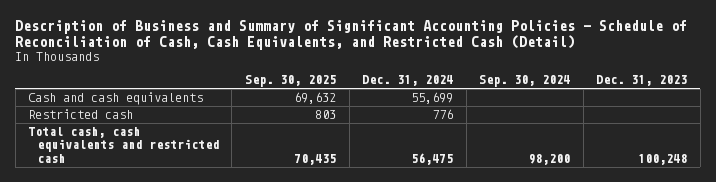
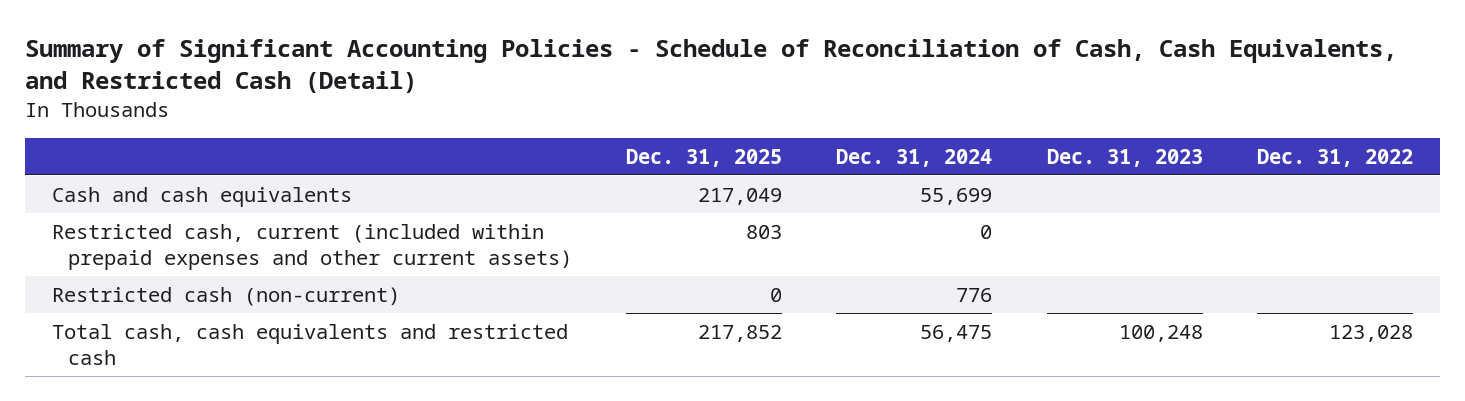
- Description of Business and Summary of Significant Accounting Policies - Schedule of Reconciliation of Cash, Cash Equivalents, and Restricted Cash (Detail)
+ Summary of Significant Accounting Policies - Schedule of Reconciliation of Cash, Cash Equivalents, and Restricted Cash (Detail)
- | Sep. 30, 2025 | Dec. 31, 2024 | Sep. 30, 2024 | Dec. 31, 2023
+ | Dec. 31, 2025 | Dec. 31, 2024 | Dec. 31, 2023 | Dec. 31, 2022
- Restricted cash | 803 | 776 | |
+ Restricted cash, current (included within prepaid expenses and other current assets) | 803 | 0 | |
+ Restricted cash (non-current) | 0 | 776 | |

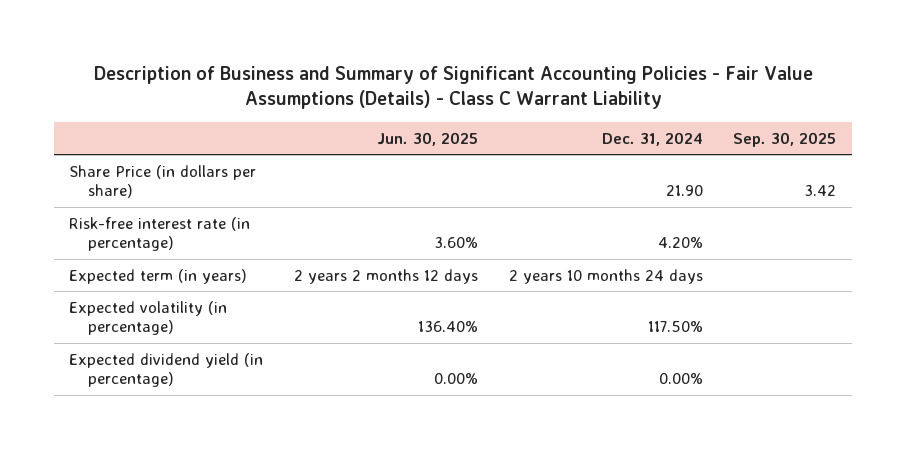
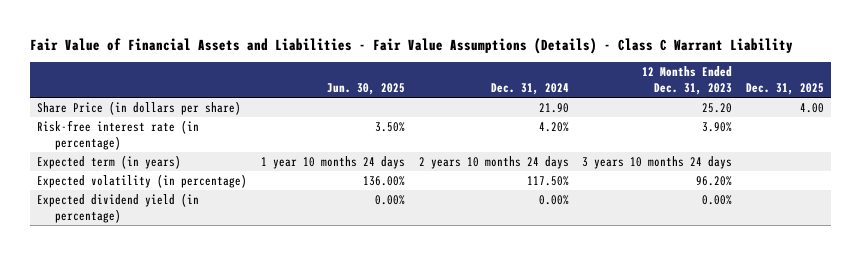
- Description of Business and Summary of Significant Accounting Policies - Fair Value Assumptions (Details) - Class C Warrant Liability
+ Fair Value of Financial Assets and Liabilities - Fair Value Assumptions (Details) - Class C Warrant Liability
- | Jun. 30, 2025 | Dec. 31, 2024 | Sep. 30, 2025
+ | Jun. 30, 2025 | Dec. 31, 2024 | 12 Months Ended Dec. 31, 2023 | Dec. 31, 2025
- Risk-free interest rate (in percentage) | 3.60% | 4.20% |
- Expected term (in years) | 2 years 2 months 12 days | 2 years 10 months 24 days |
- Expected volatility (in percentage) | 136.40% | 117.50% |
+ Risk-free interest rate (in percentage) | 3.50% | 4.20% | 3.90% |
+ Expected term (in years) | 1 year 10 months 24 days | 2 years 10 months 24 days | 3 years 10 months 24 days |
+ Expected volatility (in percentage) | 136.00% | 117.50% | 96.20% |

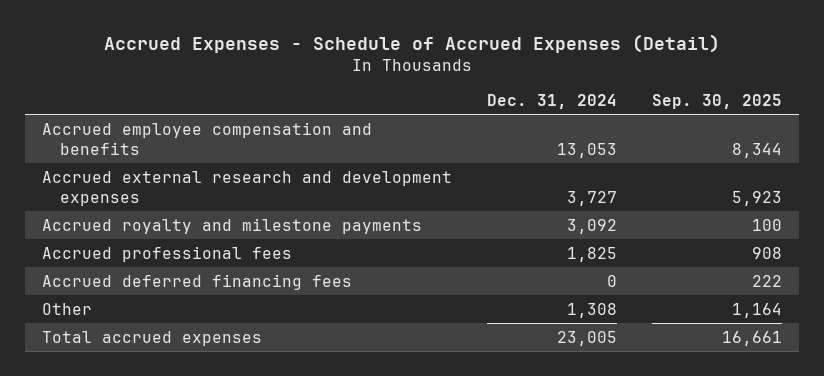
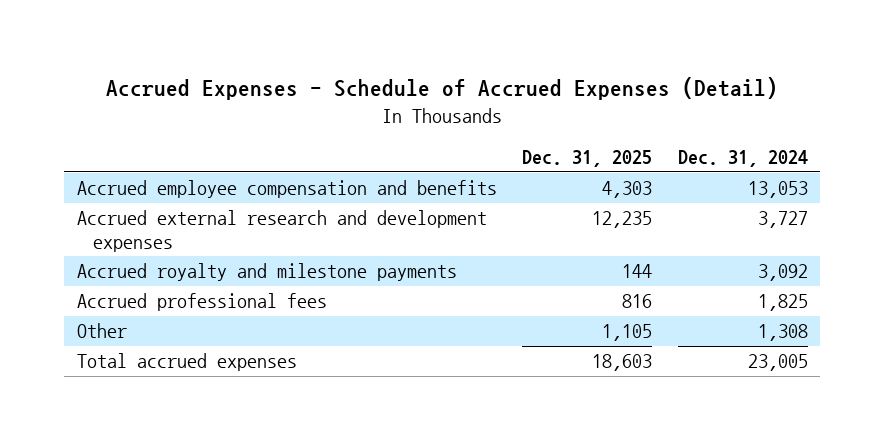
- | Dec. 31, 2024 | Sep. 30, 2025
+ | Dec. 31, 2025 | Dec. 31, 2024
- Accrued deferred financing fees | 0 | 222

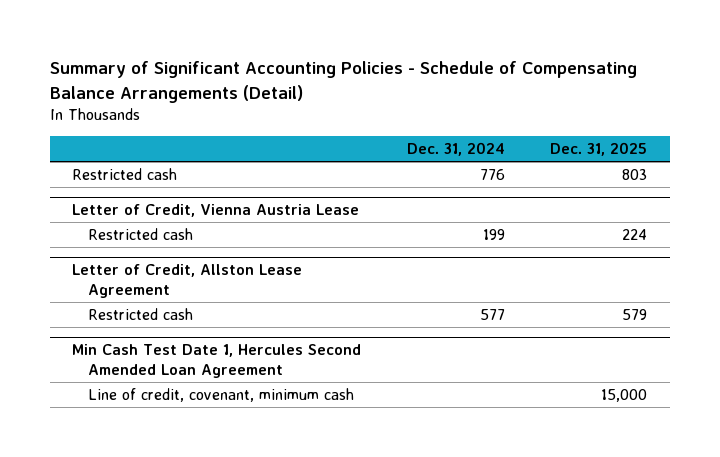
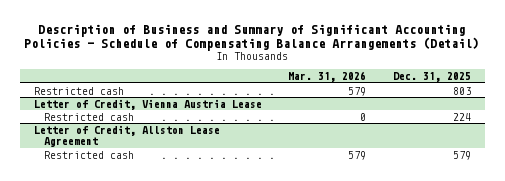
- Summary of Significant Accounting Policies - Schedule of Compensating Balance Arrangements (Detail)
+ Description of Business and Summary of Significant Accounting Policies - Schedule of Compensating Balance Arrangements (Detail)
- | Dec. 31, 2024 | Dec. 31, 2025
+ | Mar. 31, 2026 | Dec. 31, 2025
- Min Cash Test Date 1, Hercules Second Amended Loan Agreement
- Line of credit, covenant, minimum cash | | 15,000

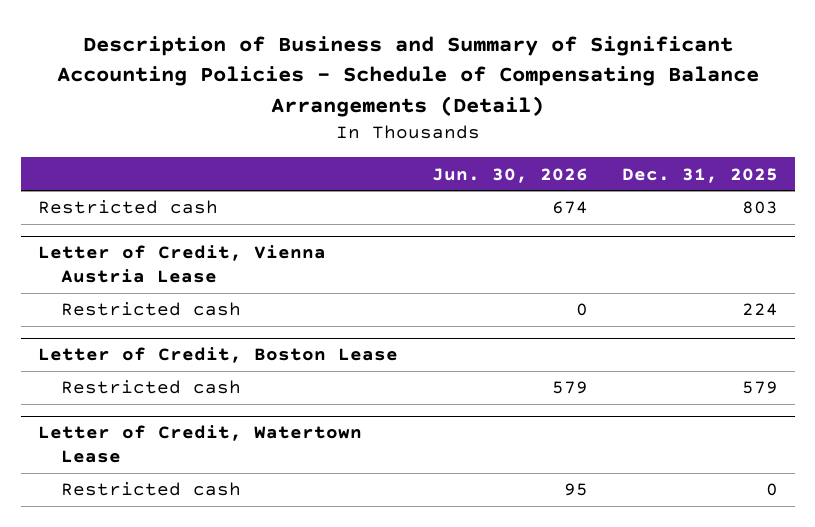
- | Mar. 31, 2026 | Dec. 31, 2025
+ | Jun. 30, 2026 | Dec. 31, 2025
- Letter of Credit, Allston Lease Agreement
+ Letter of Credit, Boston Lease
+ Letter of Credit, Watertown Lease
+ Restricted cash | 95 | 0

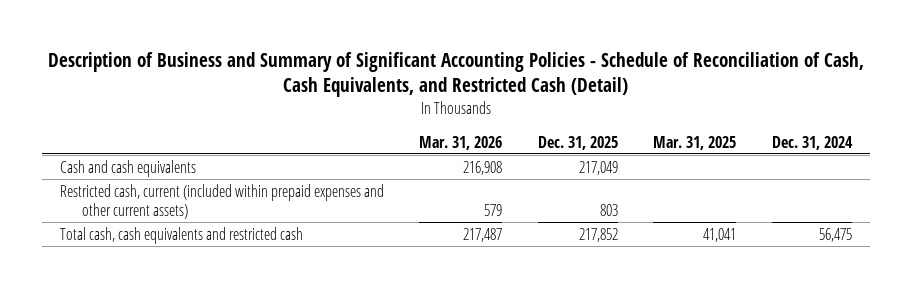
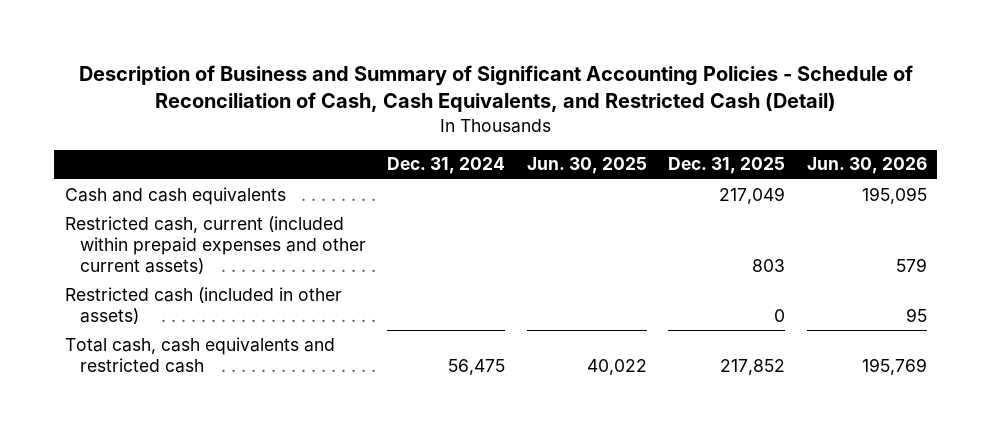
- | Mar. 31, 2026 | Dec. 31, 2025 | Mar. 31, 2025 | Dec. 31, 2024
+ | Dec. 31, 2024 | Jun. 30, 2025 | Dec. 31, 2025 | Jun. 30, 2026
+ Restricted cash (included in other assets) | | | 0 | 95

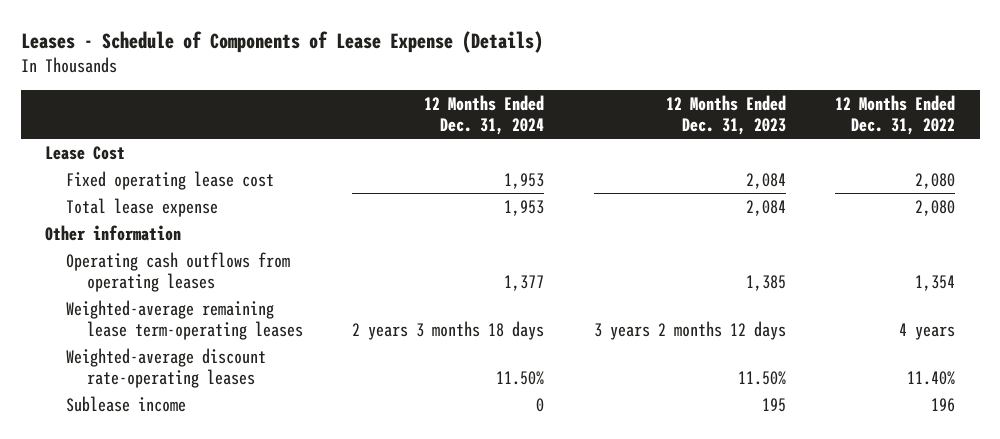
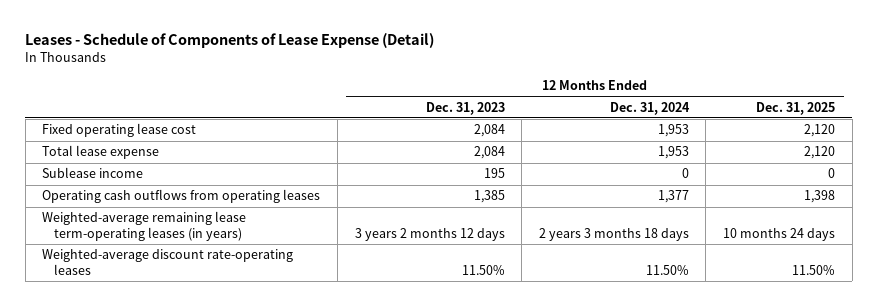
- Leases - Schedule of Components of Lease Expense (Details)
+ Leases - Schedule of Components of Lease Expense (Detail)
- | 12 Months Ended Dec. 31, 2024 | 12 Months Ended Dec. 31, 2023 | 12 Months Ended Dec. 31, 2022
+ | 12 Months Ended Dec. 31, 2023 | 12 Months Ended Dec. 31, 2024 | 12 Months Ended Dec. 31, 2025
- Lease Cost
- Other information
moved up: Sublease income | 195 | 0 | 0
- Weighted-average remaining lease term-operating leases | 2 years 3 months 18 days | 3 years 2 months 12 days | 4 years
+ Weighted-average remaining lease term-operating leases (in years) | 3 years 2 months 12 days | 2 years 3 months 18 days | 10 months 24 days

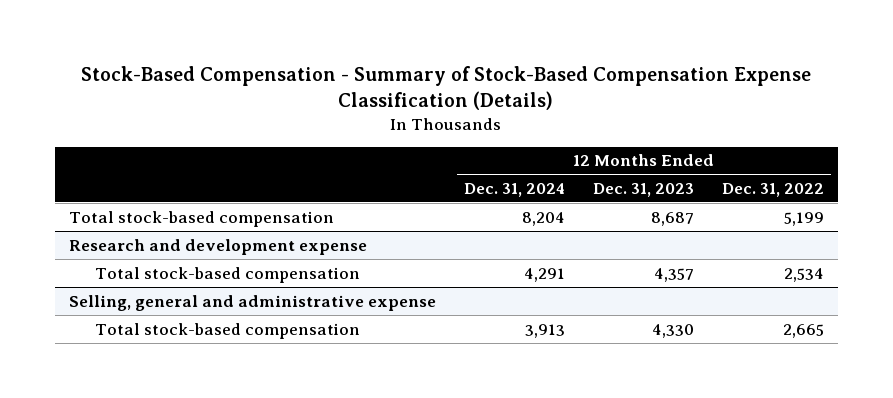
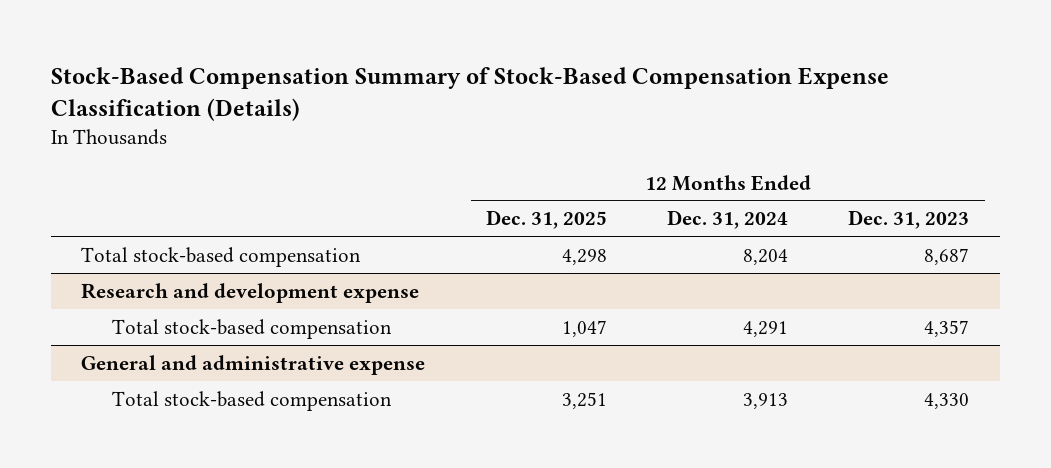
- Stock-Based Compensation - Summary of Stock-Based Compensation Expense Classification (Details)
+ Stock-Based Compensation Summary of Stock-Based Compensation Expense Classification (Details)
- | 12 Months Ended Dec. 31, 2024 | 12 Months Ended Dec. 31, 2023 | 12 Months Ended Dec. 31, 2022
+ | 12 Months Ended Dec. 31, 2025 | 12 Months Ended Dec. 31, 2024 | 12 Months Ended Dec. 31, 2023
- Selling, general and administrative expense
+ General and administrative expense

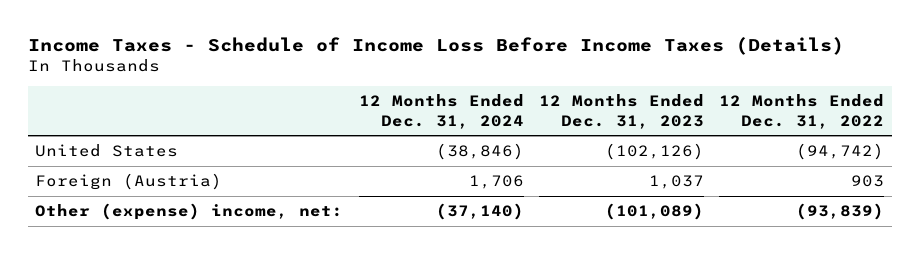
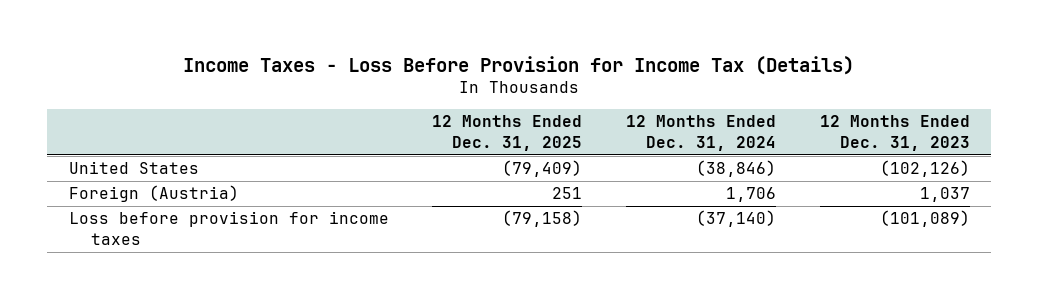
- Income Taxes - Schedule of Income Loss Before Income Taxes (Details)
+ Income Taxes - Loss Before Provision for Income Tax (Details)
- | 12 Months Ended Dec. 31, 2024 | 12 Months Ended Dec. 31, 2023 | 12 Months Ended Dec. 31, 2022
+ | 12 Months Ended Dec. 31, 2025 | 12 Months Ended Dec. 31, 2024 | 12 Months Ended Dec. 31, 2023
- Other (expense) income, net: | (37,140) | (101,089) | (93,839)
+ Loss before provision for income taxes | (79,158) | (37,140) | (101,089)

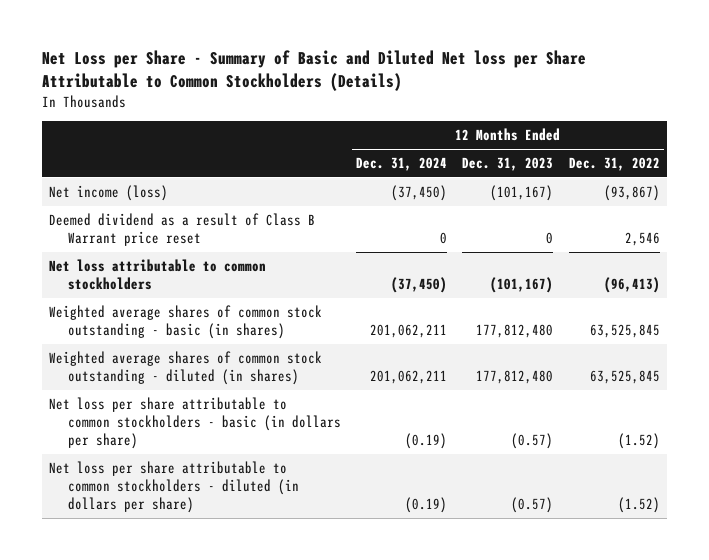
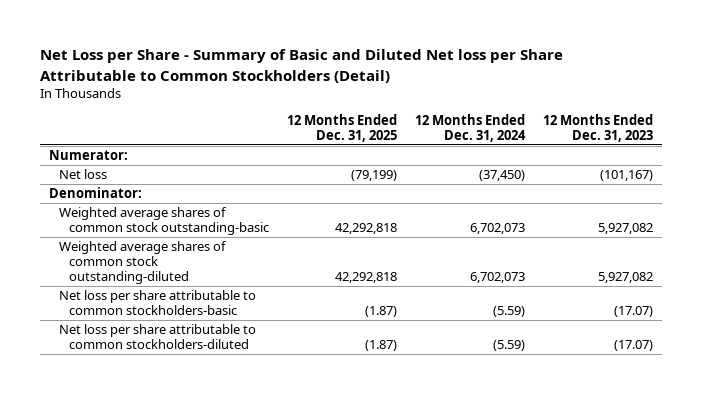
- Net Loss per Share - Summary of Basic and Diluted Net loss per Share Attributable to Common Stockholders (Details)
+ Net Loss per Share - Summary of Basic and Diluted Net loss per Share Attributable to Common Stockholders (Detail)
- | 12 Months Ended Dec. 31, 2024 | 12 Months Ended Dec. 31, 2023 | 12 Months Ended Dec. 31, 2022
+ | 12 Months Ended Dec. 31, 2025 | 12 Months Ended Dec. 31, 2024 | 12 Months Ended Dec. 31, 2023
- Net income (loss) | (37,450) | (101,167) | (93,867)
- Deemed dividend as a result of Class B Warrant price reset | 0 | 0 | 2,546
- Net loss attributable to common stockholders | (37,450) | (101,167) | (96,413)
- Weighted average shares of common stock outstanding - basic (in shares) | 201,062,211 | 177,812,480 | 63,525,845
- Weighted average shares of common stock outstanding - diluted (in shares) | 201,062,211 | 177,812,480 | 63,525,845
- Net loss per share attributable to common stockholders - basic (in dollars per share) | (0.19) | (0.57) | (1.52)
- Net loss per share attributable to common stockholders - diluted (in dollars per share) | (0.19) | (0.57) | (1.52)
+ Numerator:
+ Net loss | (79,199) | (37,450) | (101,167)
+ Denominator:
+ Weighted average shares of common stock outstanding-basic | 42,292,818 | 6,702,073 | 5,927,082
+ Weighted average shares of common stock outstanding-diluted | 42,292,818 | 6,702,073 | 5,927,082
+ Net loss per share attributable to common stockholders-basic | (1.87) | (5.59) | (17.07)
+ Net loss per share attributable to common stockholders-diluted | (1.87) | (5.59) | (17.07)

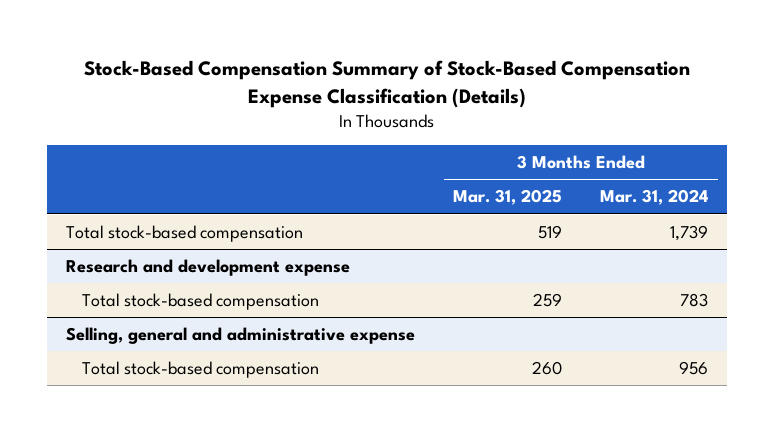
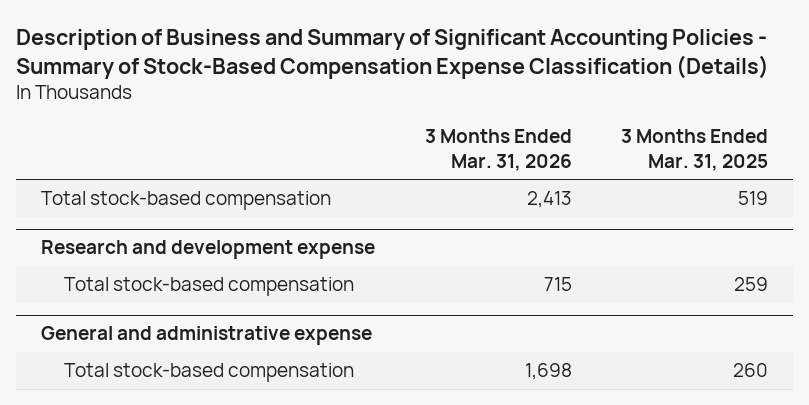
- Stock-Based Compensation Summary of Stock-Based Compensation Expense Classification (Details)
+ Description of Business and Summary of Significant Accounting Policies - Summary of Stock-Based Compensation Expense Classification (Details)
- | 3 Months Ended Mar. 31, 2025 | 3 Months Ended Mar. 31, 2024
+ | 3 Months Ended Mar. 31, 2026 | 3 Months Ended Mar. 31, 2025
- Selling, general and administrative expense
+ General and administrative expense

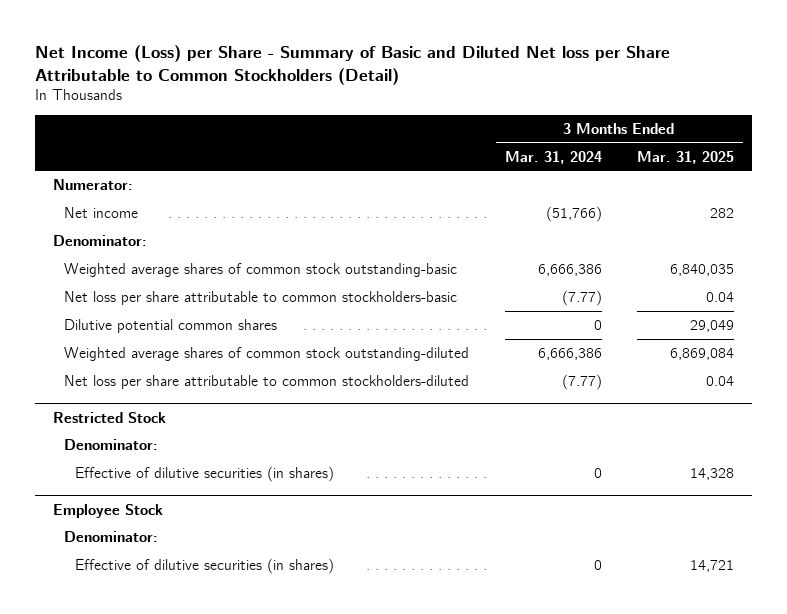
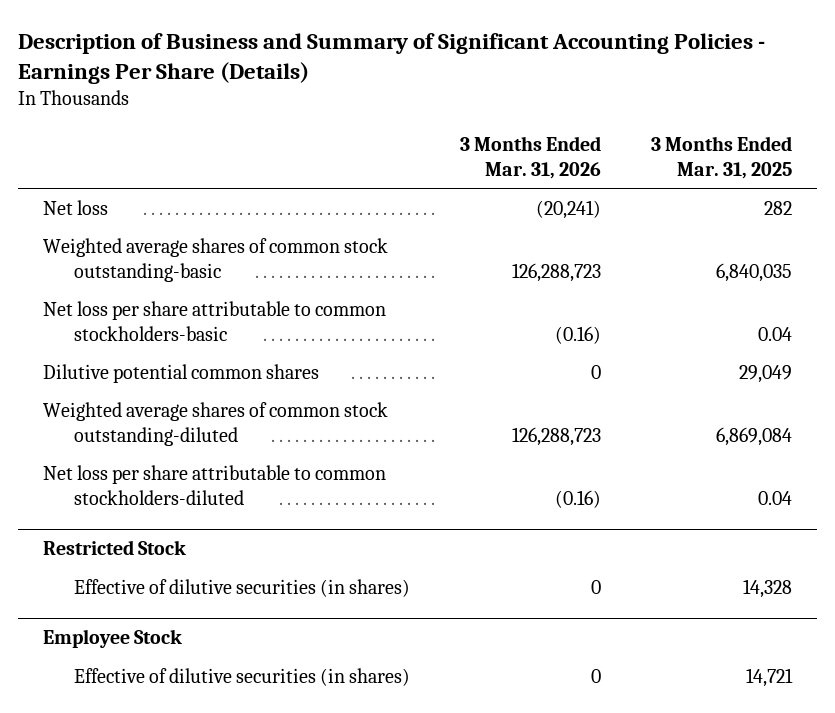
- Net Income (Loss) per Share - Summary of Basic and Diluted Net loss per Share Attributable to Common Stockholders (Detail)
+ Description of Business and Summary of Significant Accounting Policies - Earnings Per Share (Details)
- | 3 Months Ended Mar. 31, 2024 | 3 Months Ended Mar. 31, 2025
+ | 3 Months Ended Mar. 31, 2026 | 3 Months Ended Mar. 31, 2025
- Numerator:
- Net income | (51,766) | 282
- Denominator:
+ Net loss | (20,241) | 282
@ Restricted Stock
- Denominator:
@ Employee Stock
- Denominator:

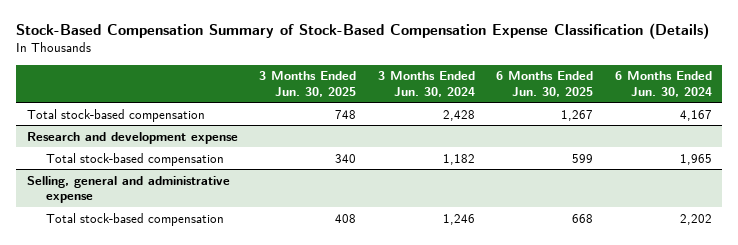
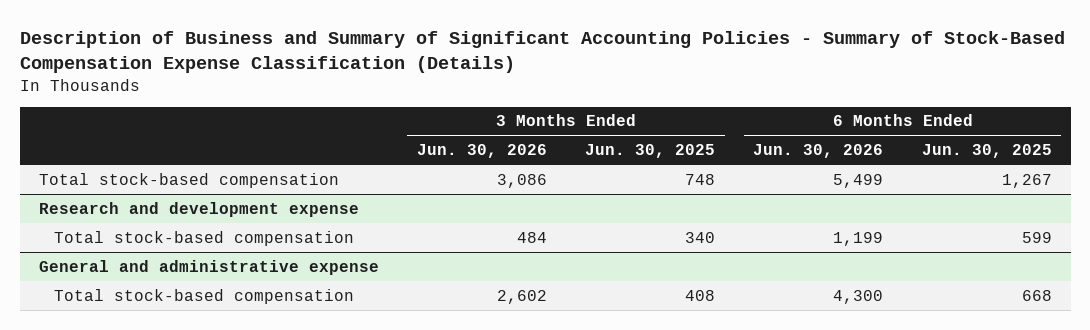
- Stock-Based Compensation Summary of Stock-Based Compensation Expense Classification (Details)
+ Description of Business and Summary of Significant Accounting Policies - Summary of Stock-Based Compensation Expense Classification (Details)
- | 3 Months Ended Jun. 30, 2025 | 3 Months Ended Jun. 30, 2024 | 6 Months Ended Jun. 30, 2025 | 6 Months Ended Jun. 30, 2024
+ | 3 Months Ended Jun. 30, 2026 | 3 Months Ended Jun. 30, 2025 | 6 Months Ended Jun. 30, 2026 | 6 Months Ended Jun. 30, 2025
- Selling, general and administrative expense
+ General and administrative expense

